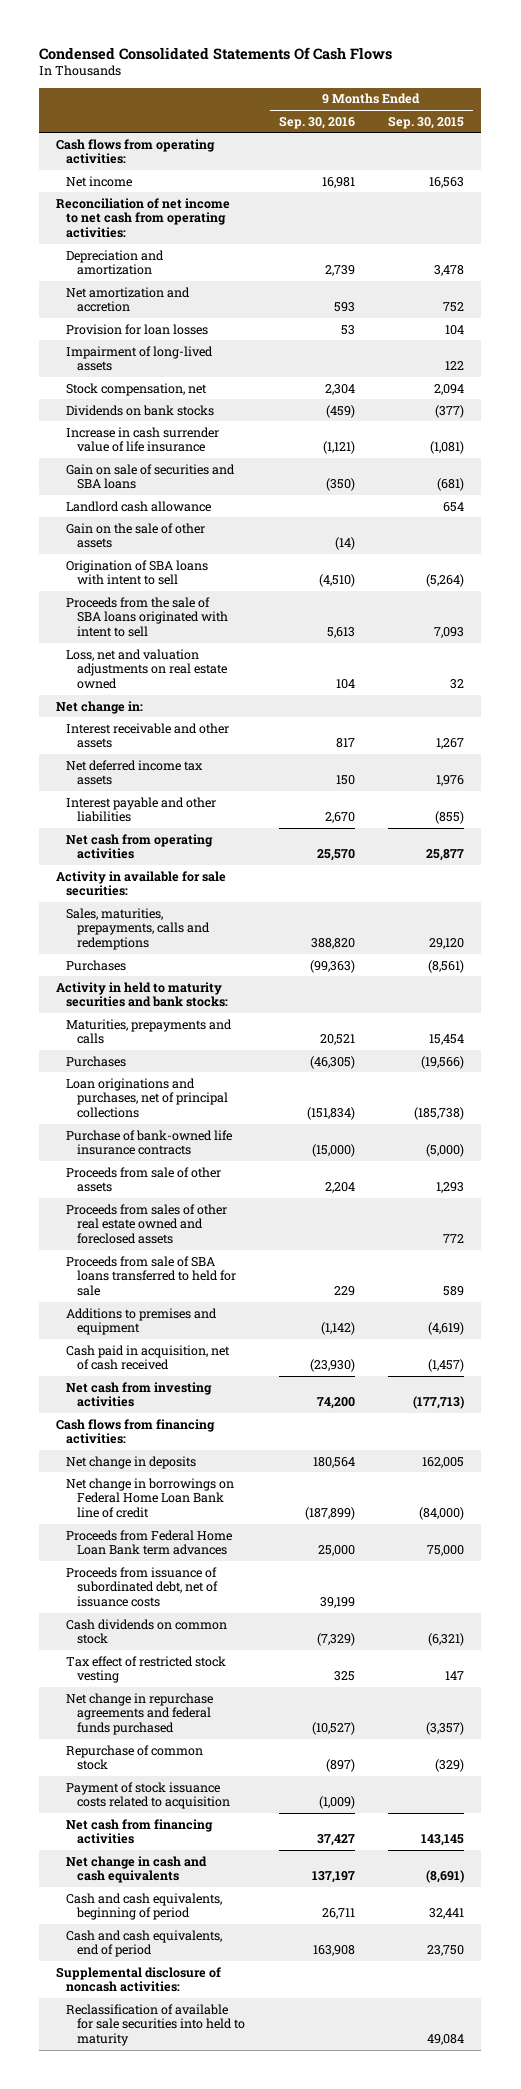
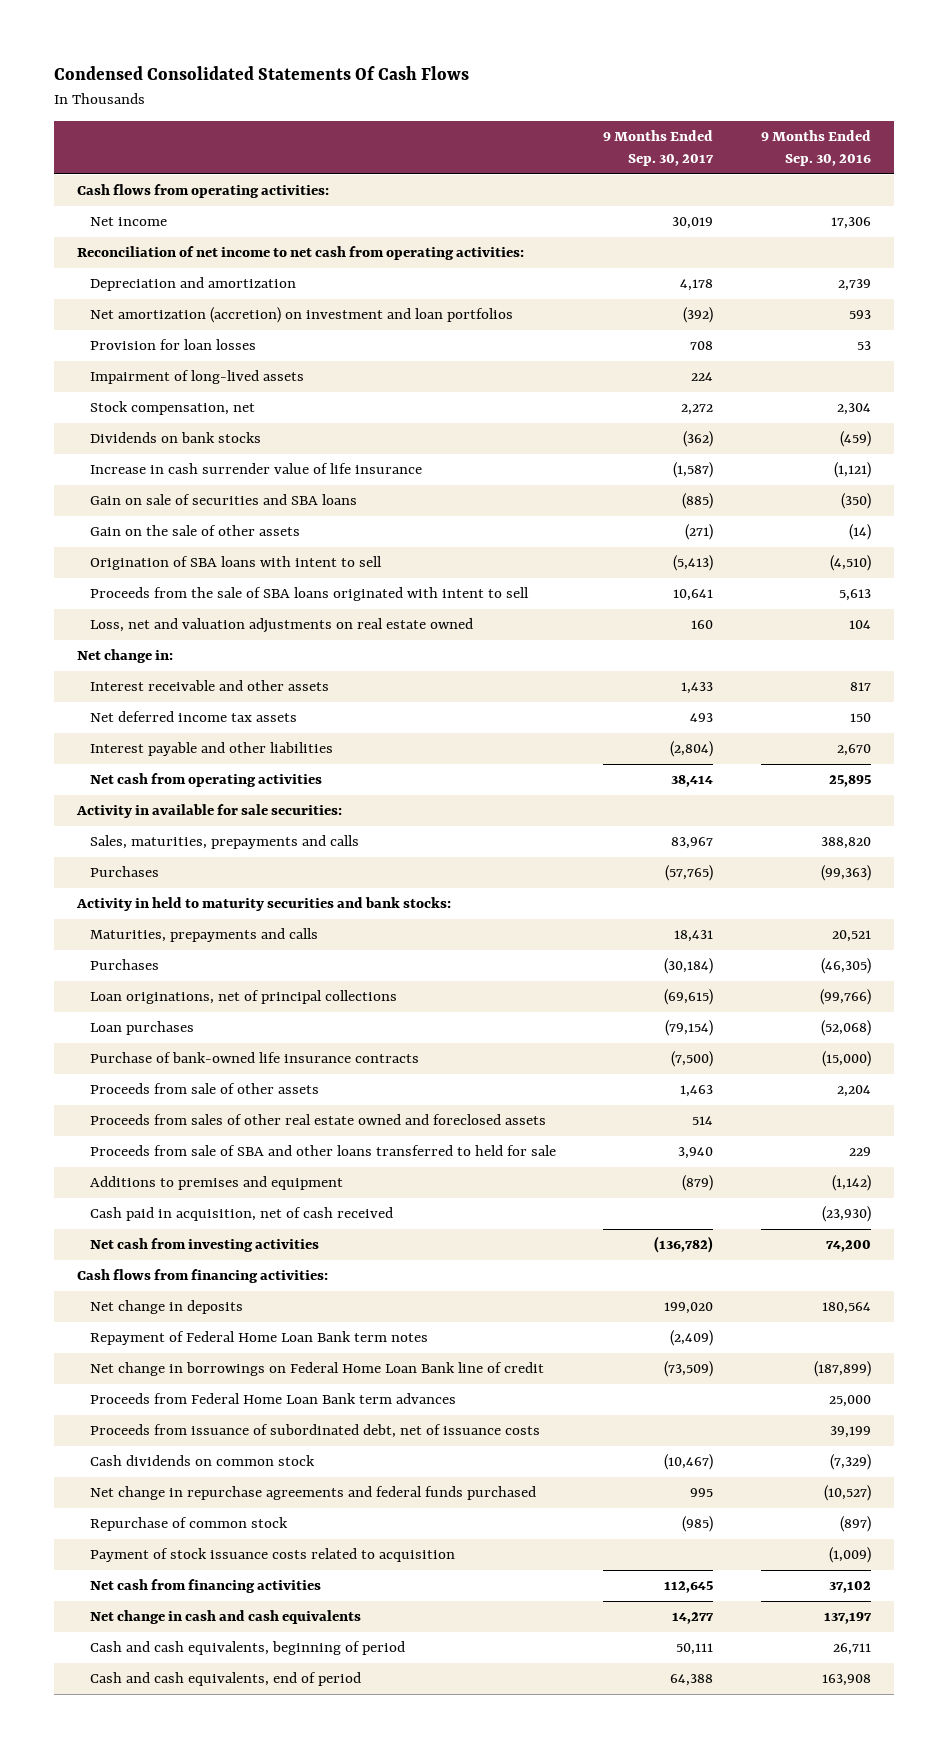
- | 9 Months Ended Sep. 30, 2016 | 9 Months Ended Sep. 30, 2015
+ | 9 Months Ended Sep. 30, 2017 | 9 Months Ended Sep. 30, 2016
- Net income | 16,981 | 16,563
+ Net income | 30,019 | 17,306
- Net amortization and accretion | 593 | 752
+ Net amortization (accretion) on investment and loan portfolios | (392) | 593
- Landlord cash allowance | | 654
- Net cash from operating activities | 25,570 | 25,877
+ Net cash from operating activities | 38,414 | 25,895
- Sales, maturities, prepayments, calls and redemptions | 388,820 | 29,120
+ Sales, maturities, prepayments and calls | 83,967 | 388,820
- Loan originations and purchases, net of principal collections | (151,834) | (185,738)
+ Loan originations, net of principal collections | (69,615) | (99,766)
+ Loan purchases | (79,154) | (52,068)
- Proceeds from sale of SBA loans transferred to held for sale | 229 | 589
+ Proceeds from sale of SBA and other loans transferred to held for sale | 3,940 | 229
+ Repayment of Federal Home Loan Bank term notes | (2,409) |
- Tax effect of restricted stock vesting | 325 | 147
- Net cash from financing activities | 37,427 | 143,145
+ Net cash from financing activities | 112,645 | 37,102
- Supplemental disclosure of noncash activities:
- Reclassification of available for sale securities into held to maturity | | 49,084

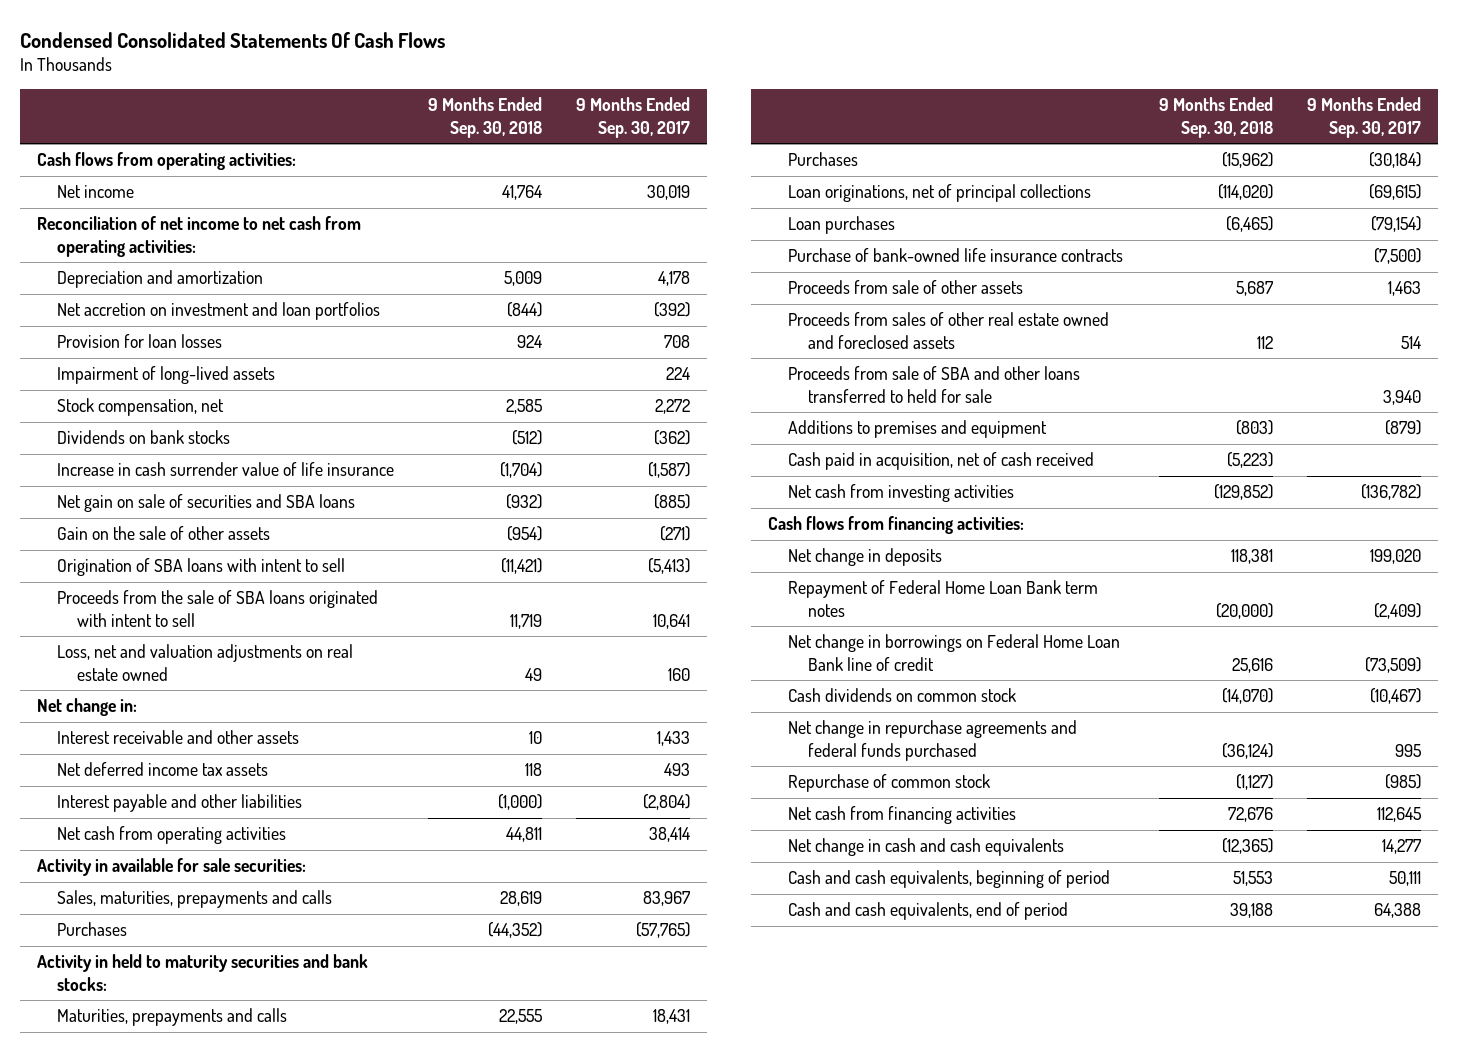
- | 9 Months Ended Sep. 30, 2017 | 9 Months Ended Sep. 30, 2016
+ | 9 Months Ended Sep. 30, 2018 | 9 Months Ended Sep. 30, 2017
- Net amortization (accretion) on investment and loan portfolios | (392) | 593
+ Net accretion on investment and loan portfolios | (844) | (392)
- Gain on sale of securities and SBA loans | (885) | (350)
+ Net gain on sale of securities and SBA loans | (932) | (885)
- Proceeds from Federal Home Loan Bank term advances | | 25,000
- Proceeds from issuance of subordinated debt, net of issuance costs | | 39,199
- Payment of stock issuance costs related to acquisition | | (1,009)

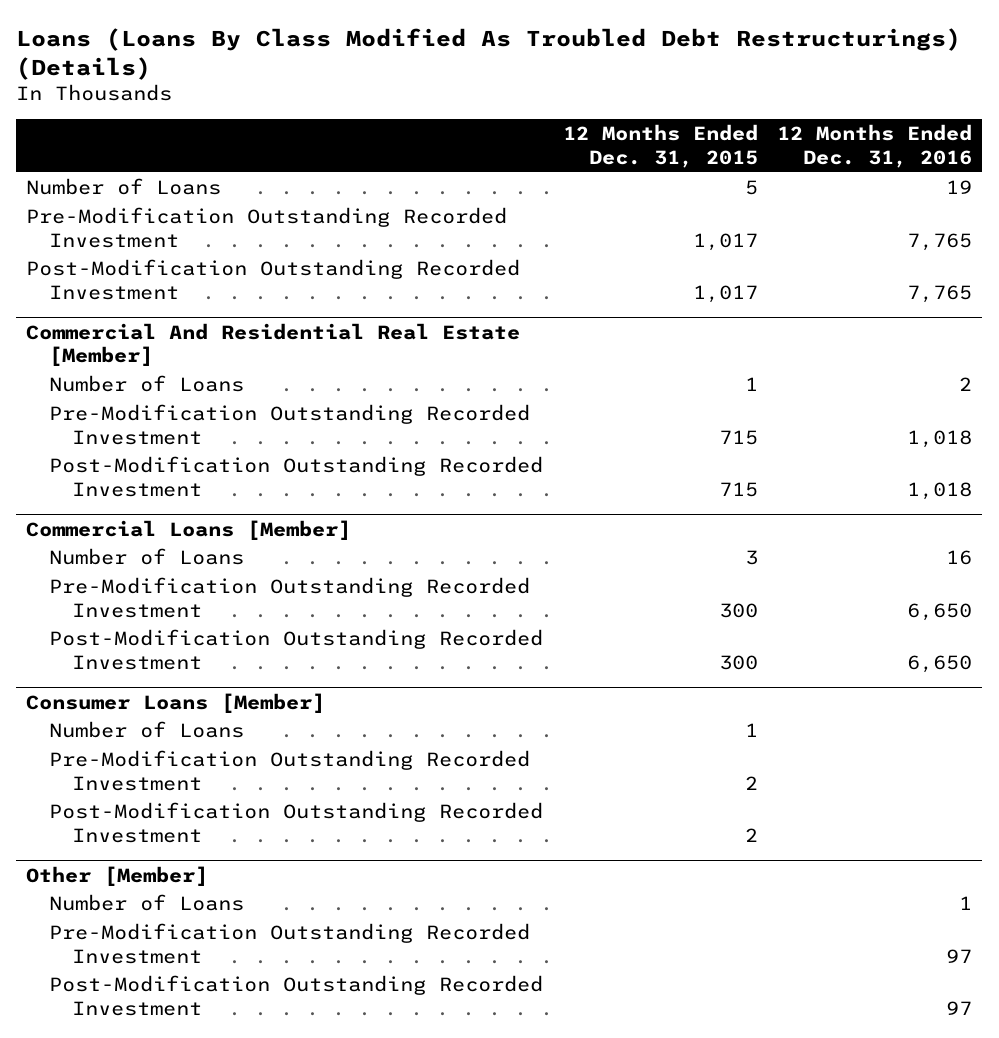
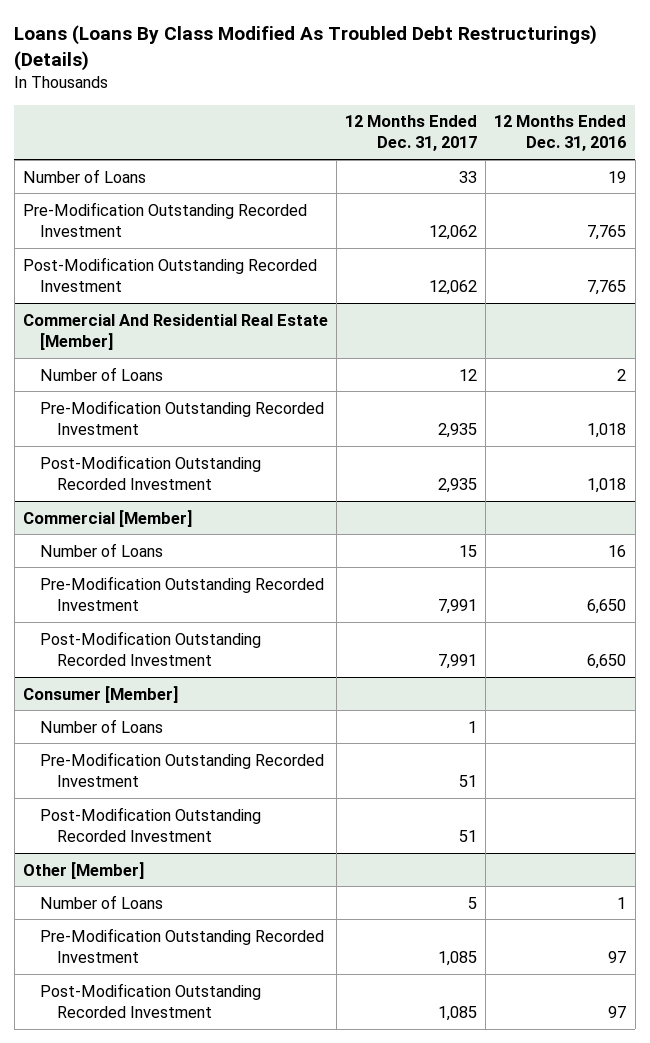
- | 12 Months Ended Dec. 31, 2015 | 12 Months Ended Dec. 31, 2016
+ | 12 Months Ended Dec. 31, 2017 | 12 Months Ended Dec. 31, 2016
- Commercial Loans [Member]
+ Commercial [Member]
- Consumer Loans [Member]
+ Consumer [Member]

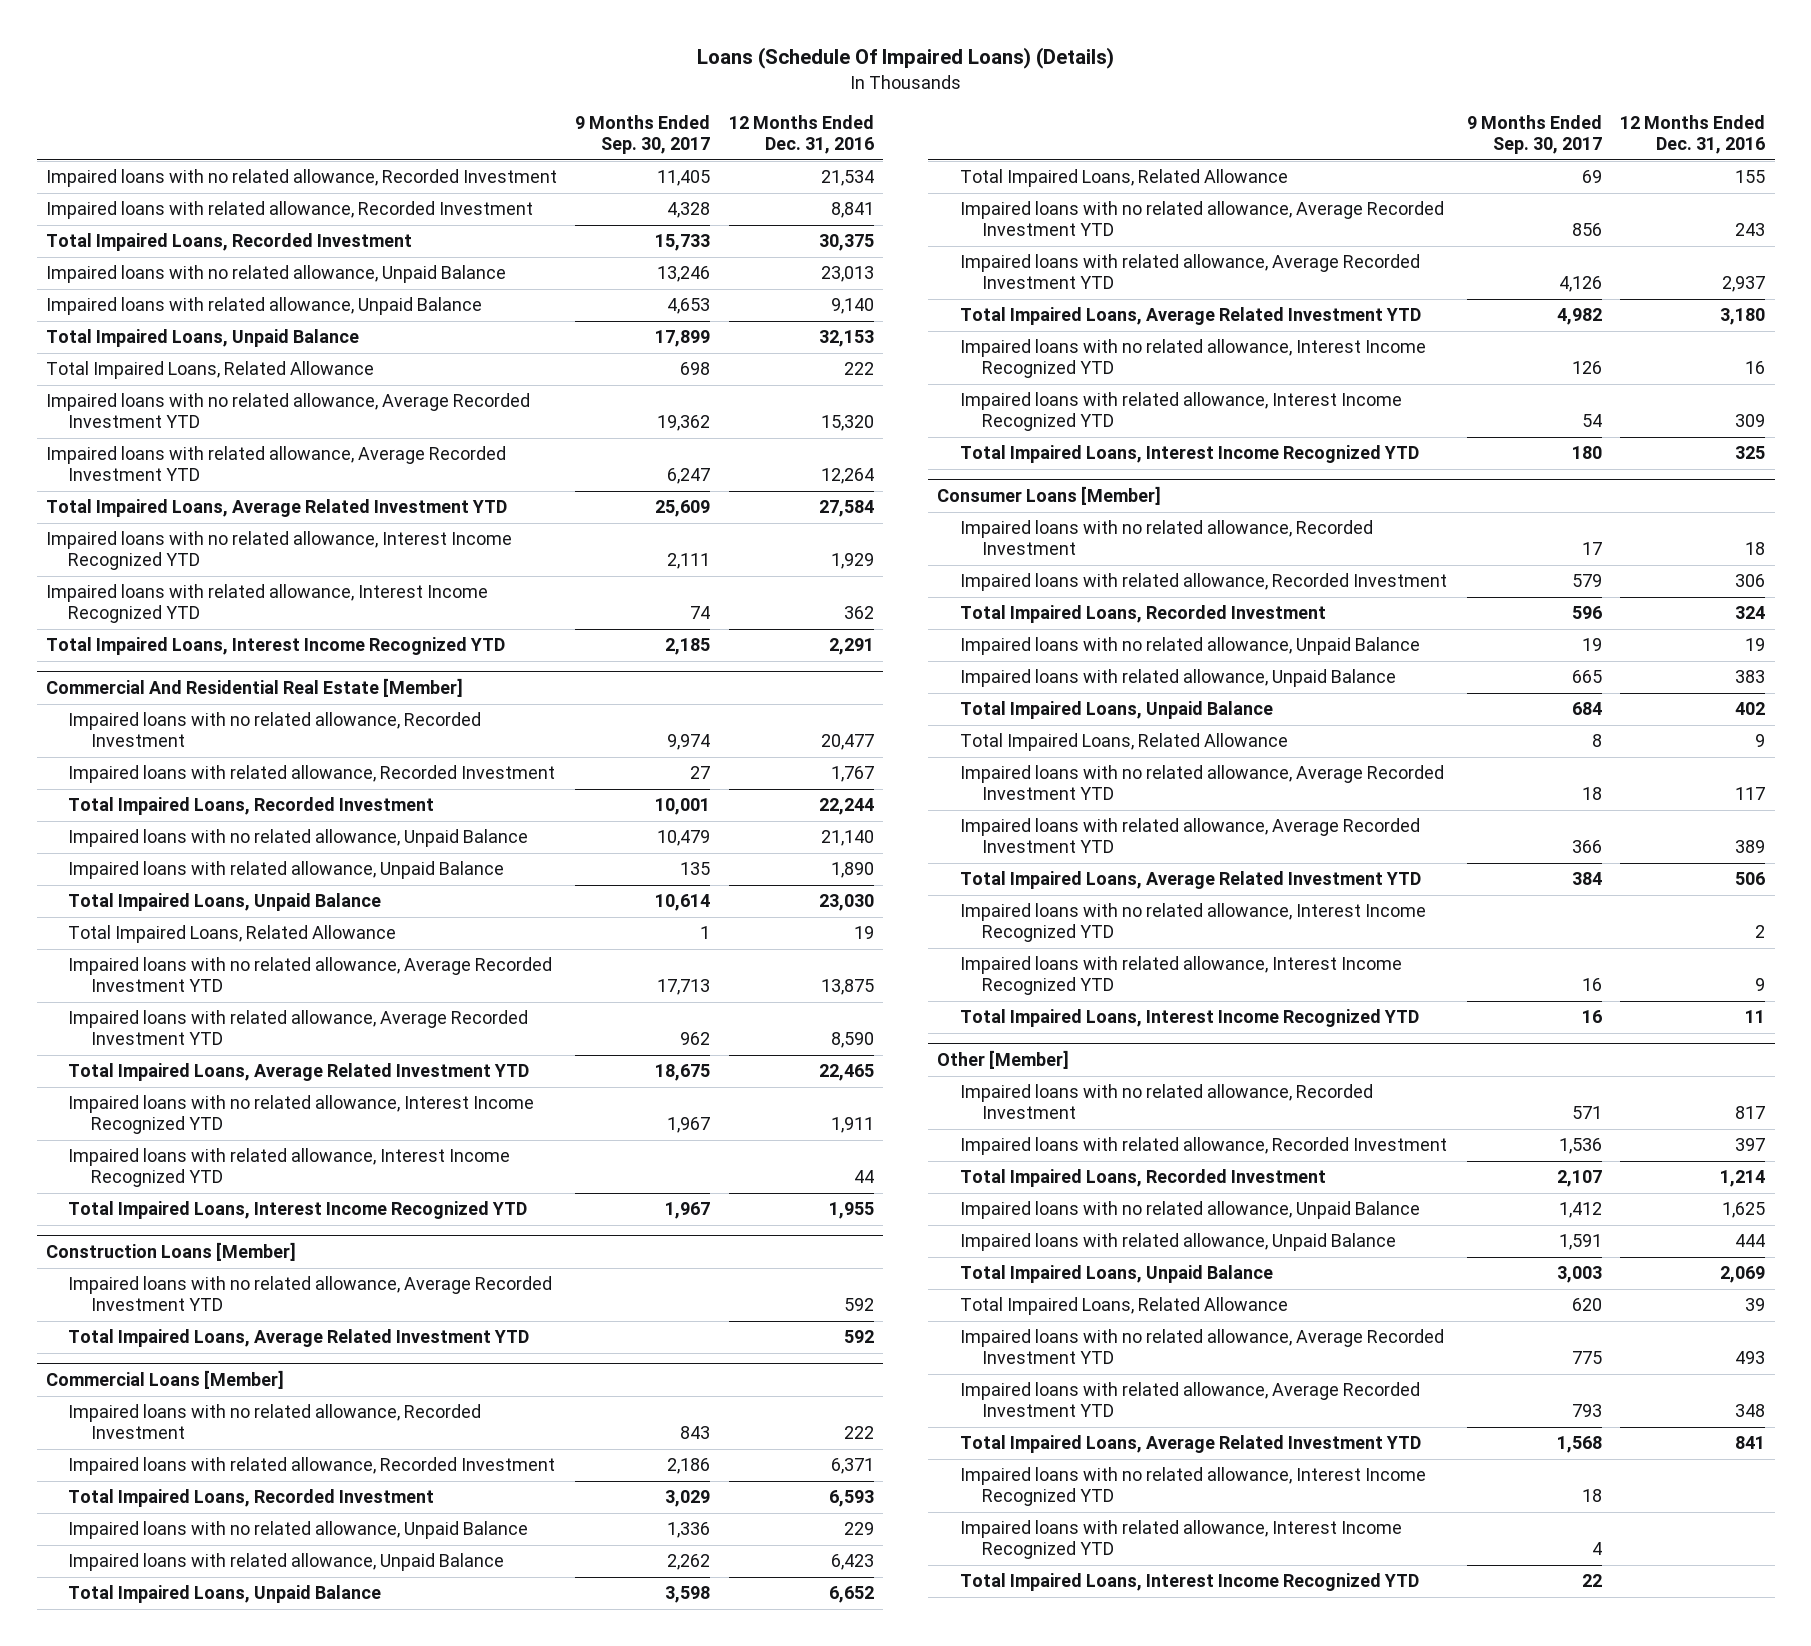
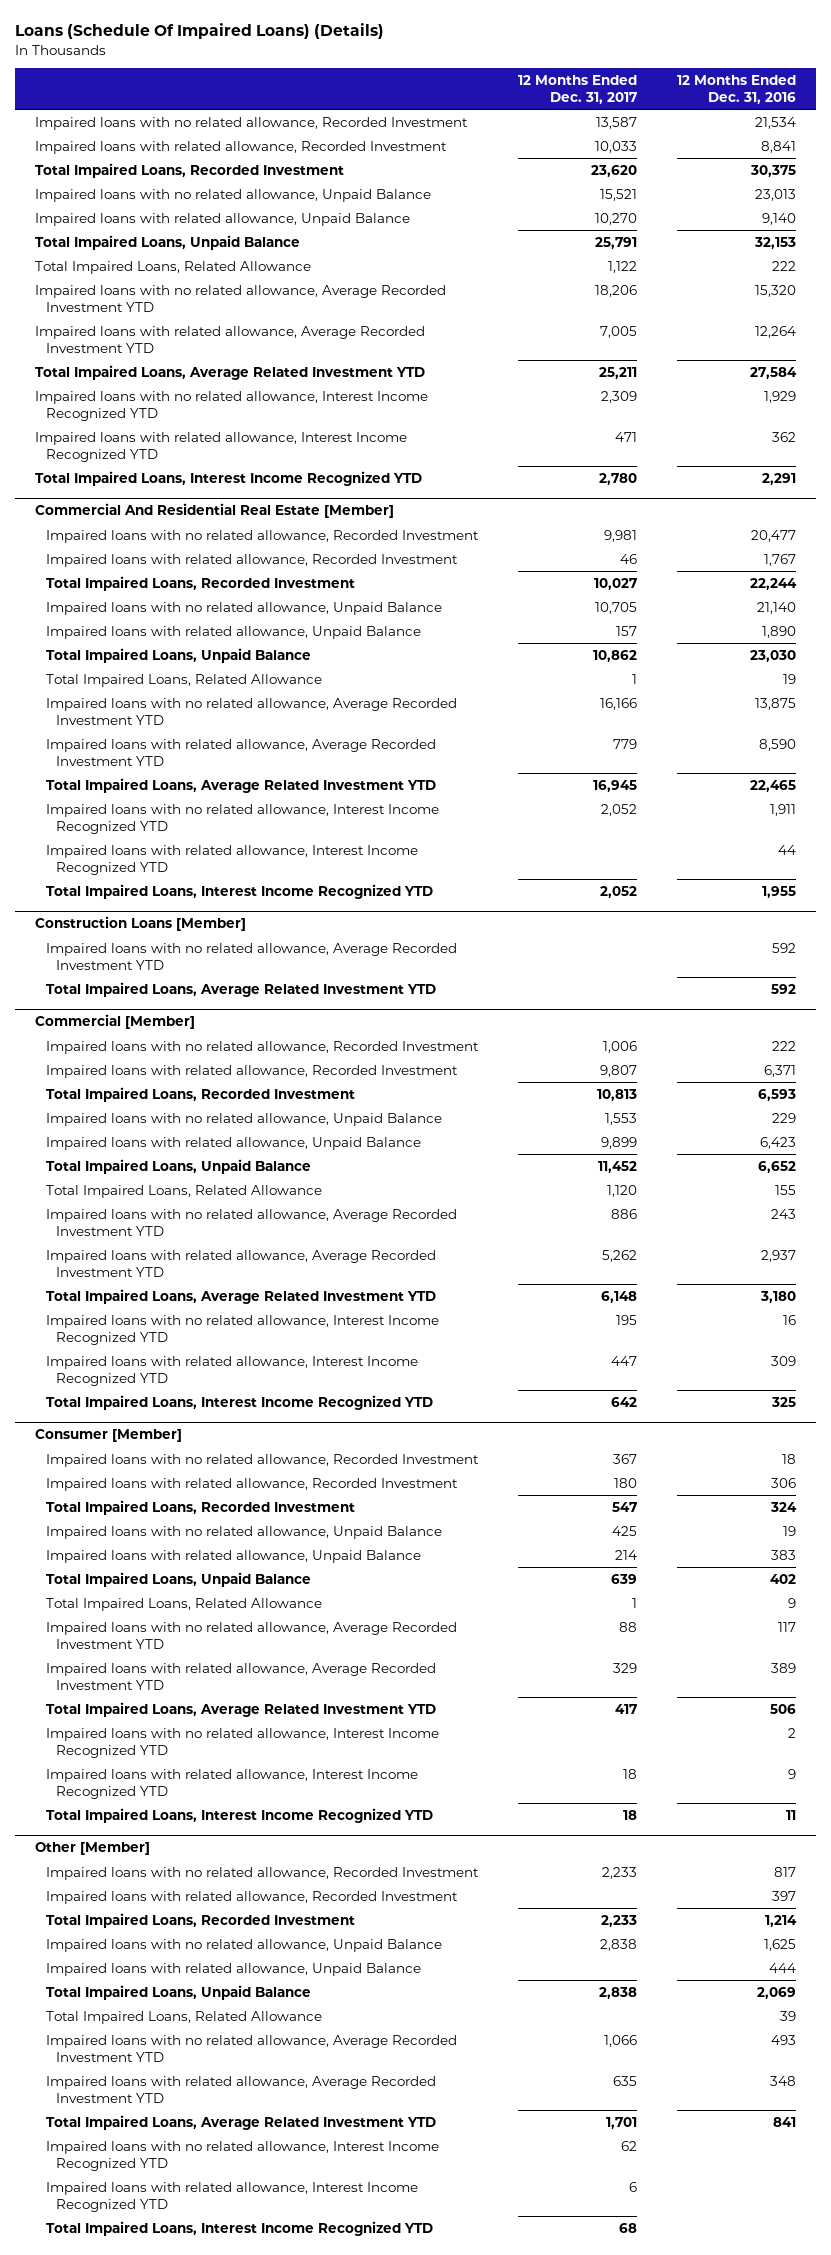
- | 9 Months Ended Sep. 30, 2017 | 12 Months Ended Dec. 31, 2016
+ | 12 Months Ended Dec. 31, 2017 | 12 Months Ended Dec. 31, 2016
- Commercial Loans [Member]
+ Commercial [Member]
- Consumer Loans [Member]
+ Consumer [Member]

